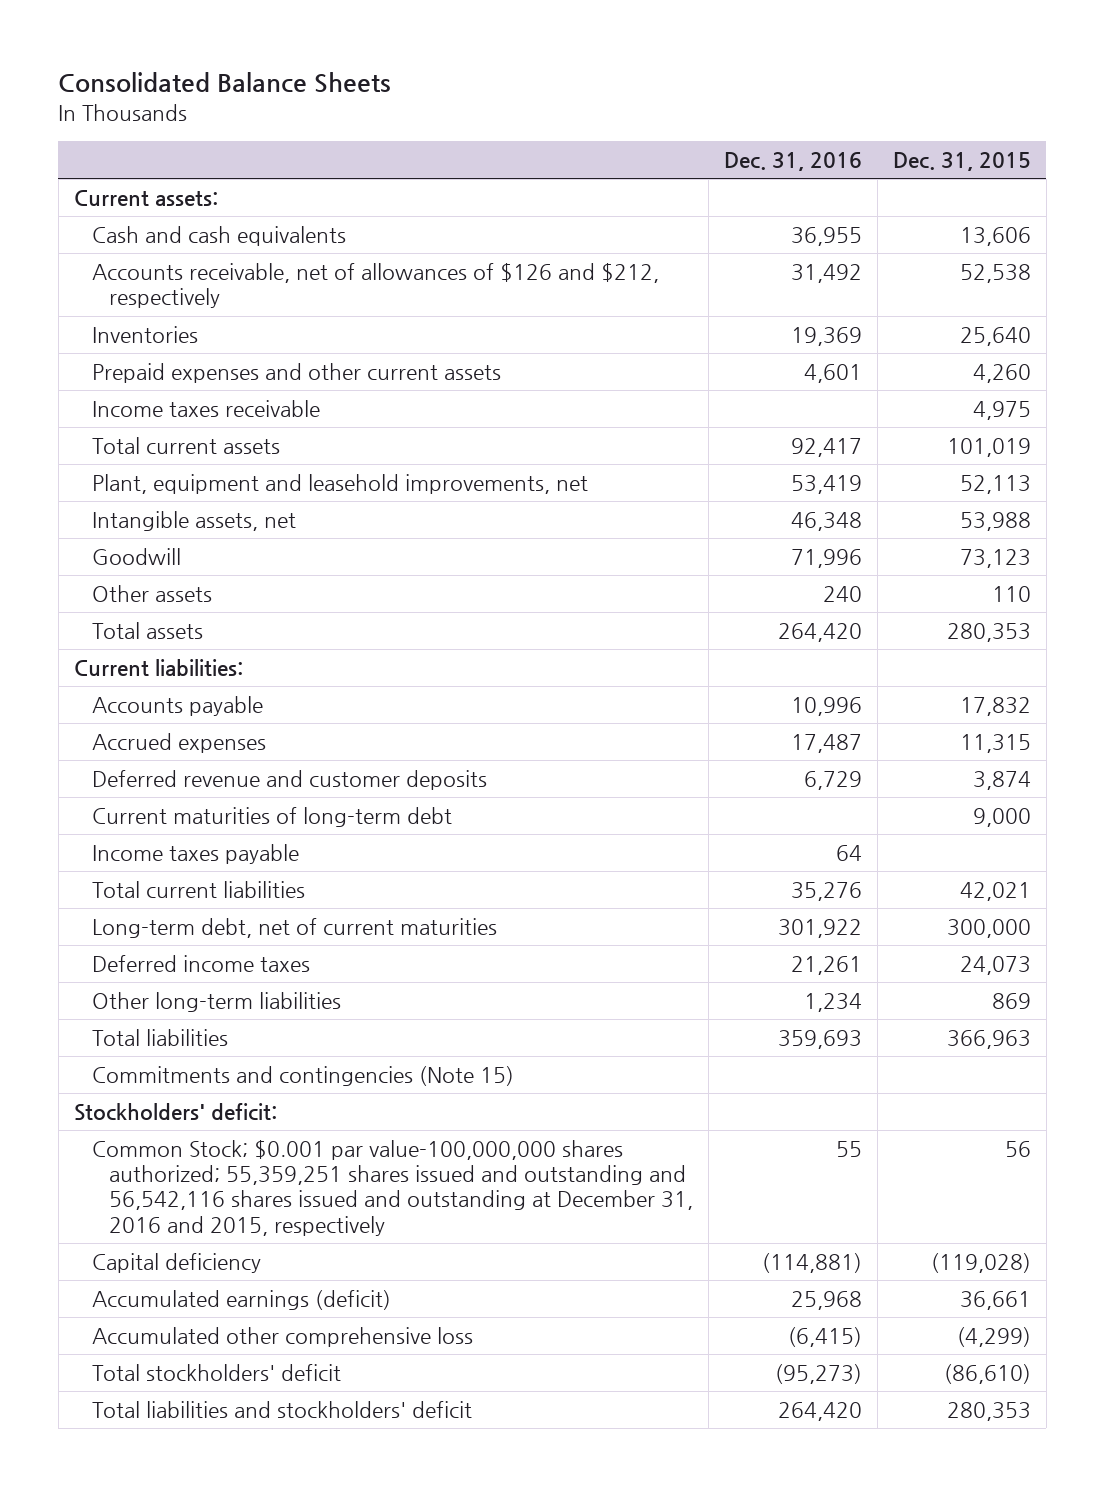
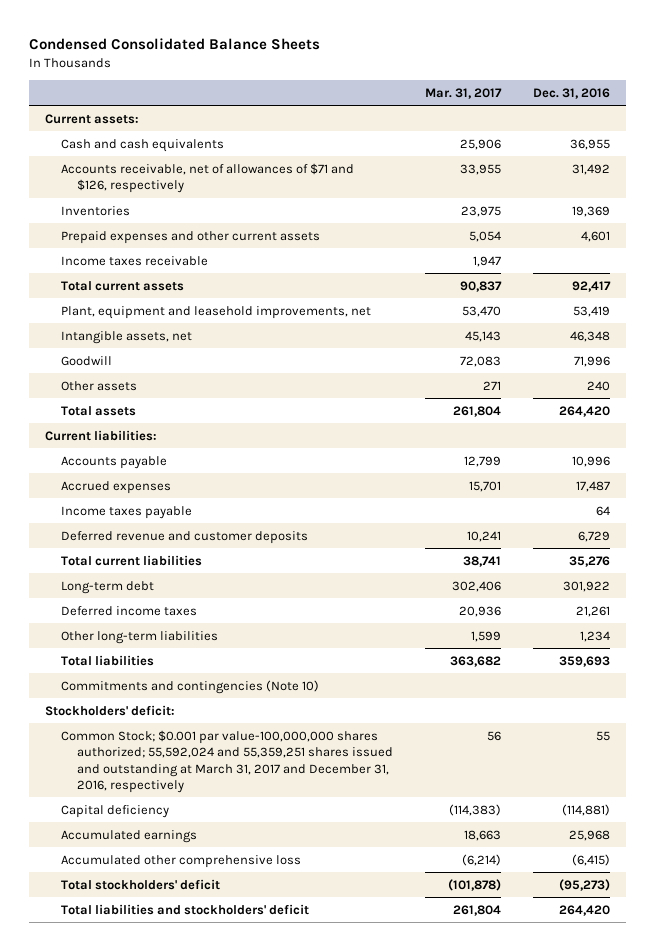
- Consolidated Balance Sheets
+ Condensed Consolidated Balance Sheets
- | Dec. 31, 2016 | Dec. 31, 2015
+ | Mar. 31, 2017 | Dec. 31, 2016
- Accounts receivable, net of allowances of $126 and $212, respectively | 31,492 | 52,538
+ Accounts receivable, net of allowances of $71 and $126, respectively | 33,955 | 31,492
- Current maturities of long-term debt | | 9,000
moved down: Deferred revenue and customer deposits | 10,241 | 6,729
- Long-term debt, net of current maturities | 301,922 | 300,000
+ Long-term debt | 302,406 | 301,922
- Commitments and contingencies (Note 15)
+ Commitments and contingencies (Note 10)
- Common Stock; $0.001 par value-100,000,000 shares authorized; 55,359,251 shares issued and outstanding and 56,542,116 shares issued and outstanding at December 31, 2016 and 2015, respectively | 55 | 56
+ Common Stock; $0.001 par value-100,000,000 shares authorized; 55,592,024 and 55,359,251 shares issued and outstanding at March 31, 2017 and December 31, 2016, respectively | 56 | 55
- Accumulated earnings (deficit) | 25,968 | 36,661
+ Accumulated earnings | 18,663 | 25,968

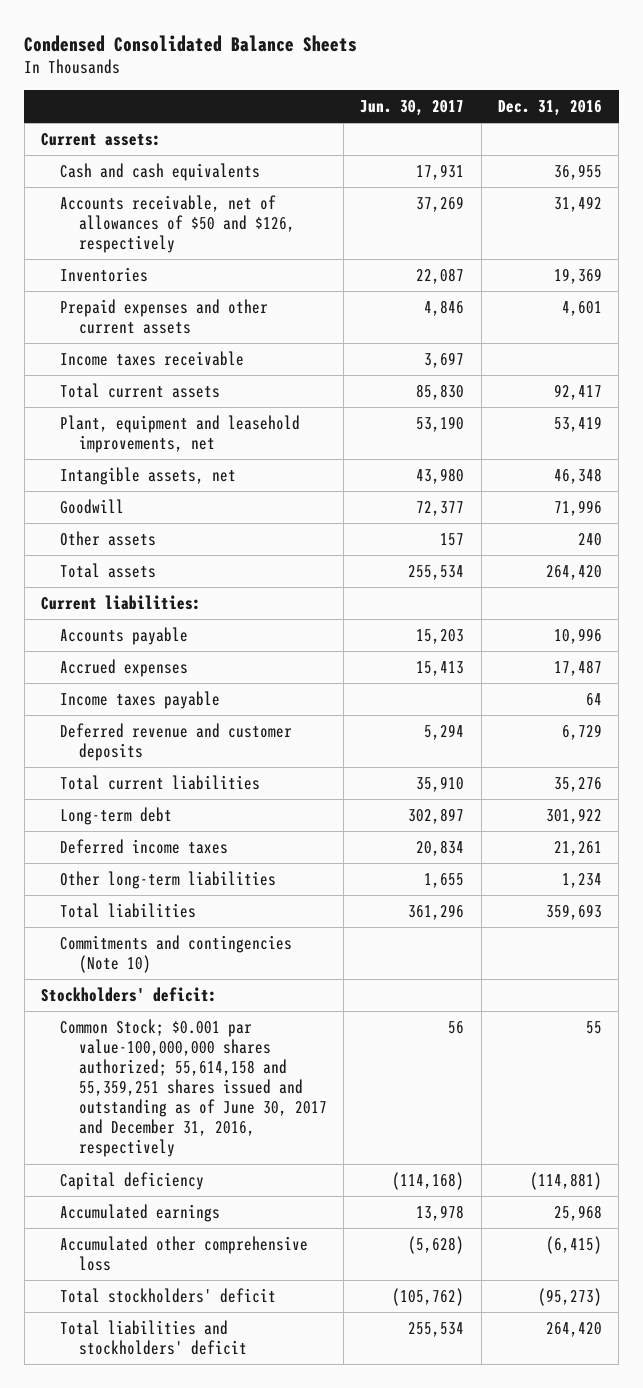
- | Mar. 31, 2017 | Dec. 31, 2016
+ | Jun. 30, 2017 | Dec. 31, 2016
- Accounts receivable, net of allowances of $71 and $126, respectively | 33,955 | 31,492
+ Accounts receivable, net of allowances of $50 and $126, respectively | 37,269 | 31,492
- Common Stock; $0.001 par value-100,000,000 shares authorized; 55,592,024 and 55,359,251 shares issued and outstanding at March 31, 2017 and December 31, 2016, respectively | 56 | 55
+ Common Stock; $0.001 par value-100,000,000 shares authorized; 55,614,158 and 55,359,251 shares issued and outstanding as of June 30, 2017 and December 31, 2016, respectively | 56 | 55

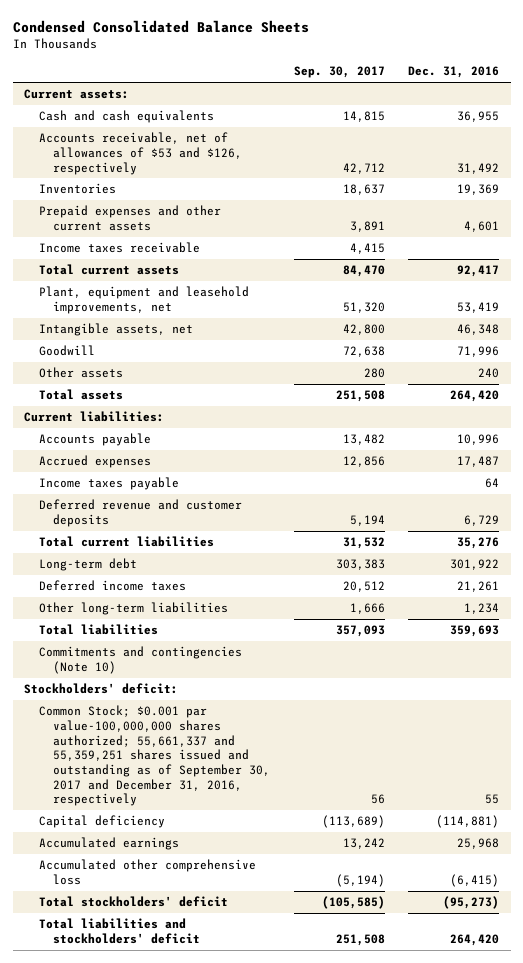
- | Jun. 30, 2017 | Dec. 31, 2016
+ | Sep. 30, 2017 | Dec. 31, 2016
- Accounts receivable, net of allowances of $50 and $126, respectively | 37,269 | 31,492
+ Accounts receivable, net of allowances of $53 and $126, respectively | 42,712 | 31,492
- Common Stock; $0.001 par value-100,000,000 shares authorized; 55,614,158 and 55,359,251 shares issued and outstanding as of June 30, 2017 and December 31, 2016, respectively | 56 | 55
+ Common Stock; $0.001 par value-100,000,000 shares authorized; 55,661,337 and 55,359,251 shares issued and outstanding as of September 30, 2017 and December 31, 2016, respectively | 56 | 55

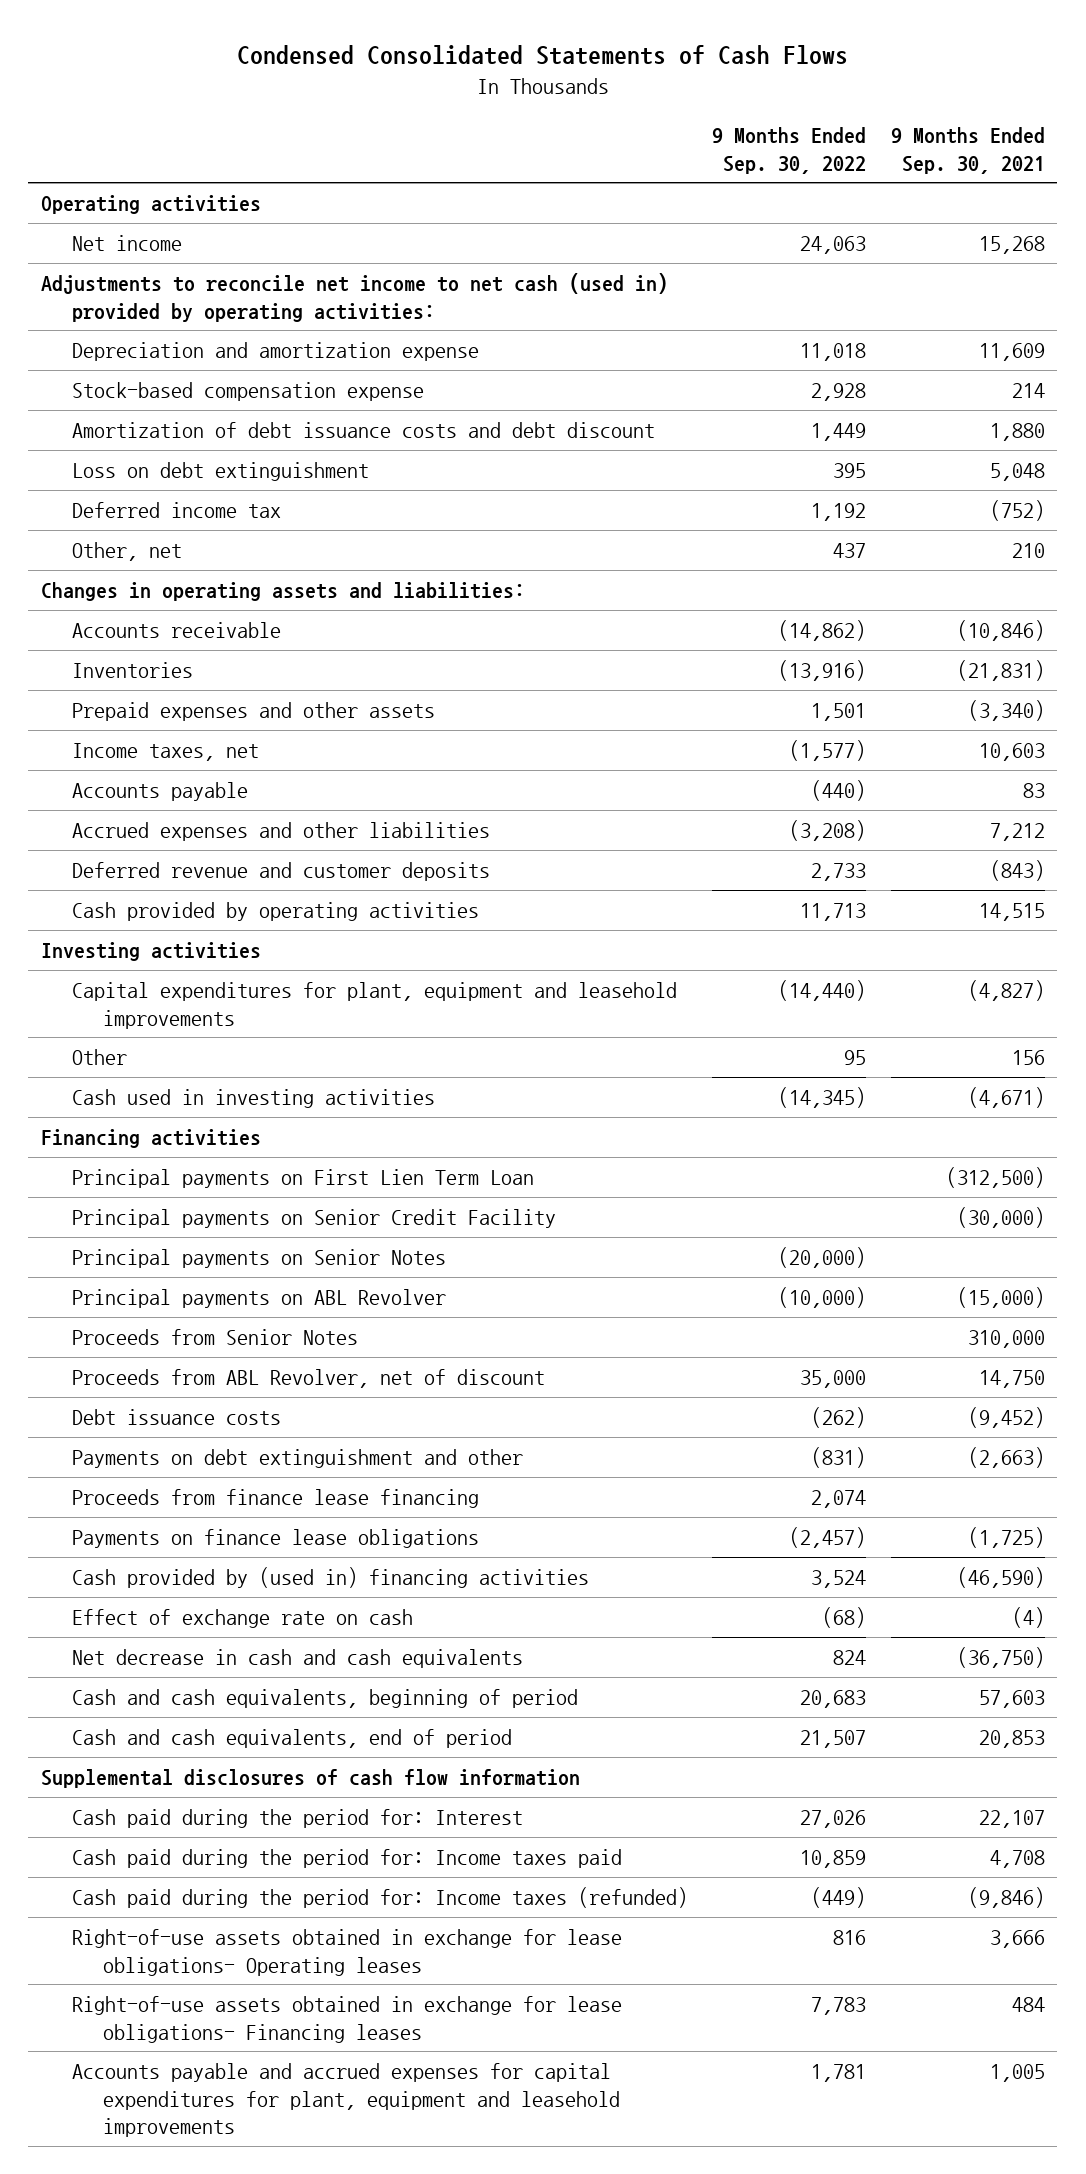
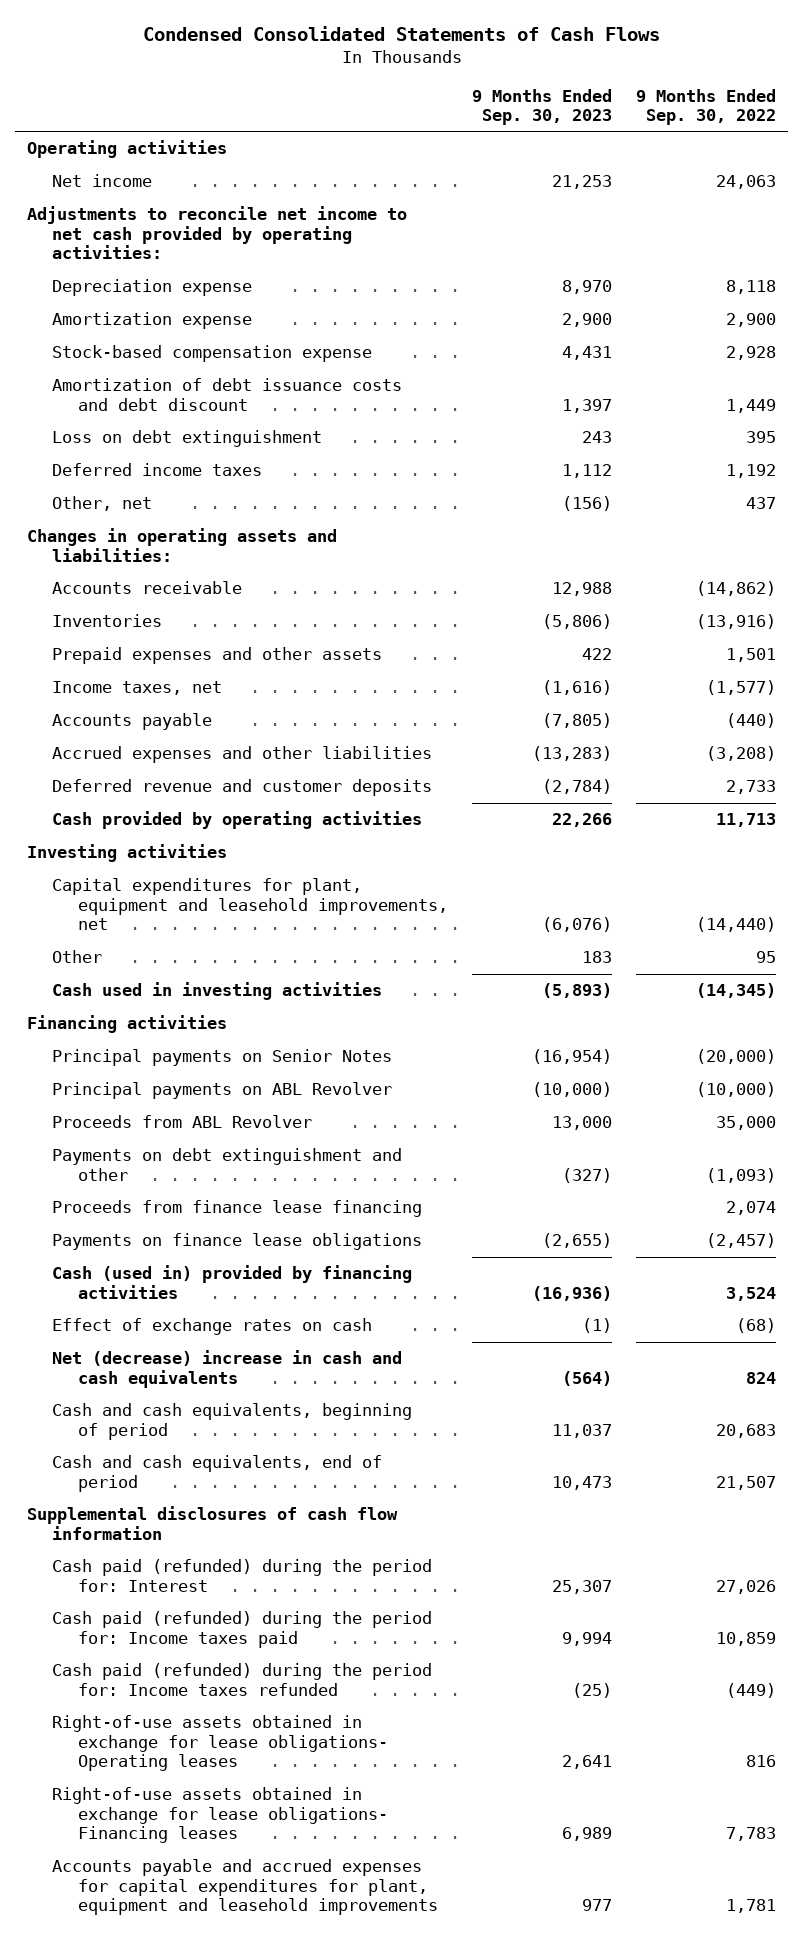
- | 9 Months Ended Sep. 30, 2022 | 9 Months Ended Sep. 30, 2021
+ | 9 Months Ended Sep. 30, 2023 | 9 Months Ended Sep. 30, 2022
- Adjustments to reconcile net income to net cash (used in) provided by operating activities:
- Depreciation and amortization expense | 11,018 | 11,609
+ Adjustments to reconcile net income to net cash provided by operating activities:
+ Depreciation expense | 8,970 | 8,118
+ Amortization expense | 2,900 | 2,900
- Deferred income tax | 1,192 | (752)
+ Deferred income taxes | 1,112 | 1,192
- Capital expenditures for plant, equipment and leasehold improvements | (14,440) | (4,827)
+ Capital expenditures for plant, equipment and leasehold improvements, net | (6,076) | (14,440)
- Principal payments on First Lien Term Loan | | (312,500)
- Principal payments on Senior Credit Facility | | (30,000)
- Proceeds from Senior Notes | | 310,000
- Proceeds from ABL Revolver, net of discount | 35,000 | 14,750
- Debt issuance costs | (262) | (9,452)
- Payments on debt extinguishment and other | (831) | (2,663)
+ Proceeds from ABL Revolver | 13,000 | 35,000
+ Payments on debt extinguishment and other | (327) | (1,093)
- Cash provided by (used in) financing activities | 3,524 | (46,590)
- Effect of exchange rate on cash | (68) | (4)
- Net decrease in cash and cash equivalents | 824 | (36,750)
+ Cash (used in) provided by financing activities | (16,936) | 3,524
+ Effect of exchange rates on cash | (1) | (68)
+ Net (decrease) increase in cash and cash equivalents | (564) | 824
- Cash paid during the period for: Interest | 27,026 | 22,107
- Cash paid during the period for: Income taxes paid | 10,859 | 4,708
- Cash paid during the period for: Income taxes (refunded) | (449) | (9,846)
+ Cash paid (refunded) during the period for: Interest | 25,307 | 27,026
+ Cash paid (refunded) during the period for: Income taxes paid | 9,994 | 10,859
+ Cash paid (refunded) during the period for: Income taxes refunded | (25) | (449)

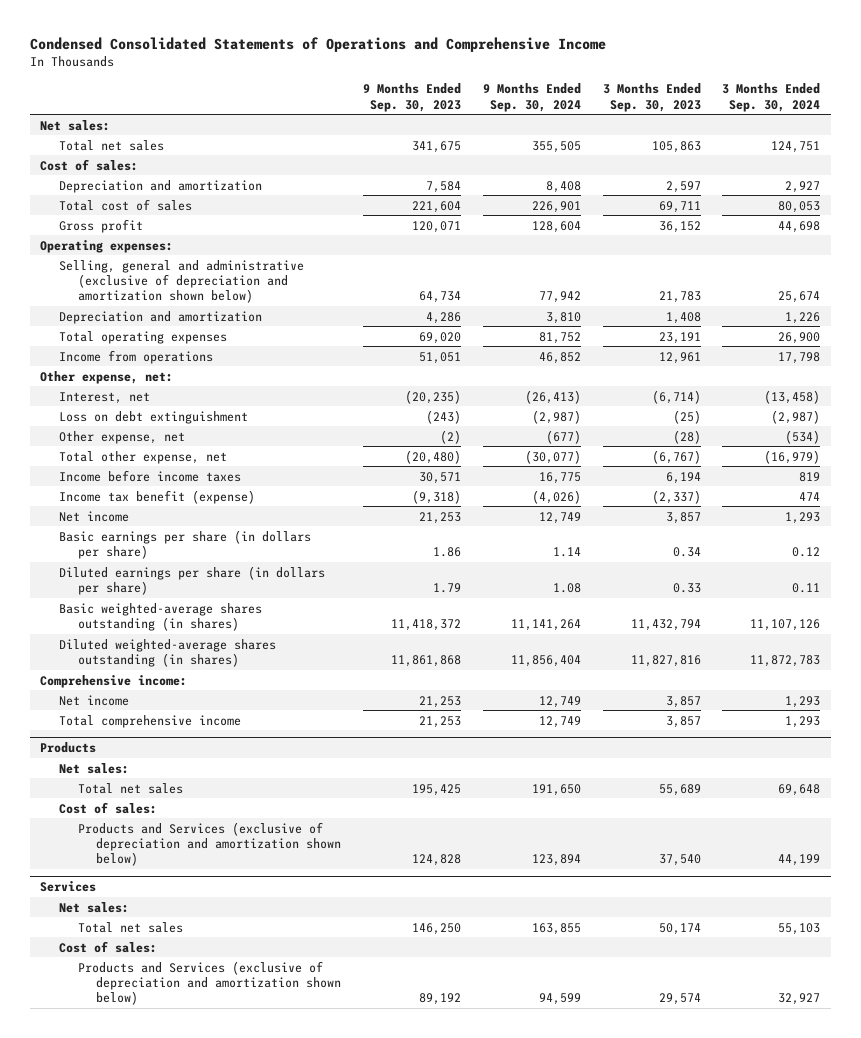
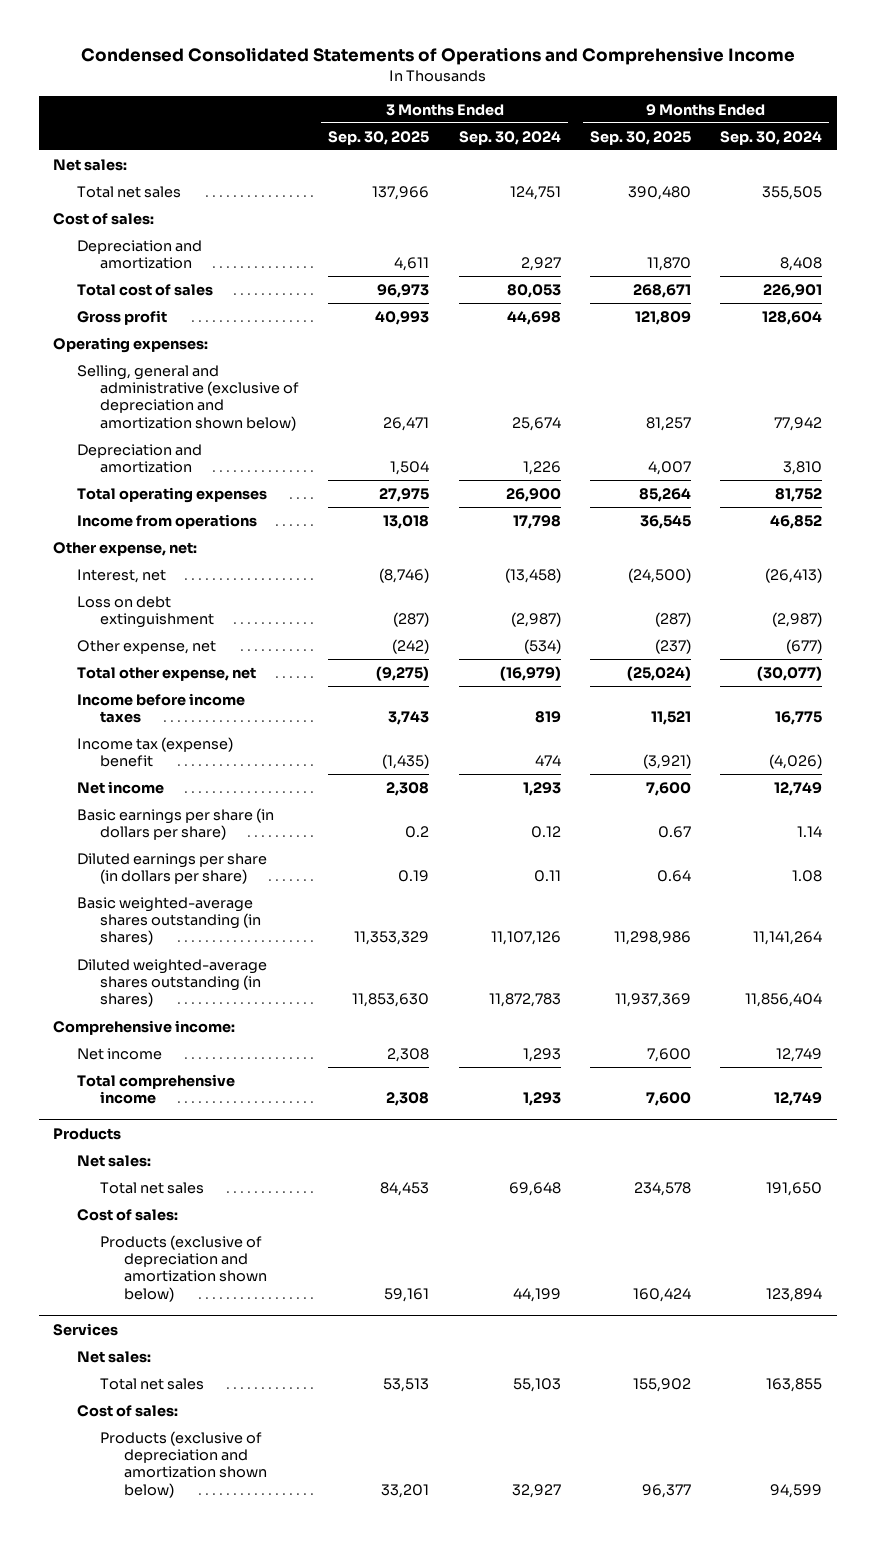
- | 9 Months Ended Sep. 30, 2023 | 9 Months Ended Sep. 30, 2024 | 3 Months Ended Sep. 30, 2023 | 3 Months Ended Sep. 30, 2024
+ | 3 Months Ended Sep. 30, 2025 | 3 Months Ended Sep. 30, 2024 | 9 Months Ended Sep. 30, 2025 | 9 Months Ended Sep. 30, 2024
- Income tax benefit (expense) | (9,318) | (4,026) | (2,337) | 474
+ Income tax (expense) benefit | (1,435) | 474 | (3,921) | (4,026)
@ Products
- Products and Services (exclusive of depreciation and amortization shown below) | 124,828 | 123,894 | 37,540 | 44,199
+ Products (exclusive of depreciation and amortization shown below) | 59,161 | 44,199 | 160,424 | 123,894
@ Services
- Products and Services (exclusive of depreciation and amortization shown below) | 89,192 | 94,599 | 29,574 | 32,927
+ Products (exclusive of depreciation and amortization shown below) | 33,201 | 32,927 | 96,377 | 94,599

